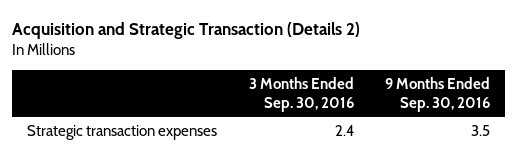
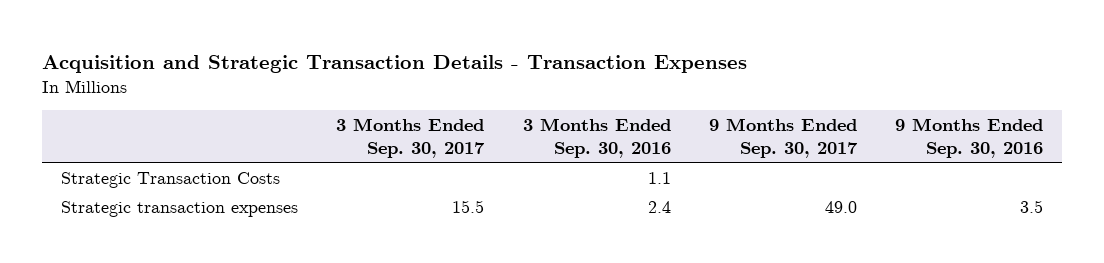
- Acquisition and Strategic Transaction (Details 2)
+ Acquisition and Strategic Transaction Details - Transaction Expenses
- | 3 Months Ended Sep. 30, 2016 | 9 Months Ended Sep. 30, 2016
+ | 3 Months Ended Sep. 30, 2017 | 3 Months Ended Sep. 30, 2016 | 9 Months Ended Sep. 30, 2017 | 9 Months Ended Sep. 30, 2016
+ Strategic Transaction Costs | | 1.1 | |

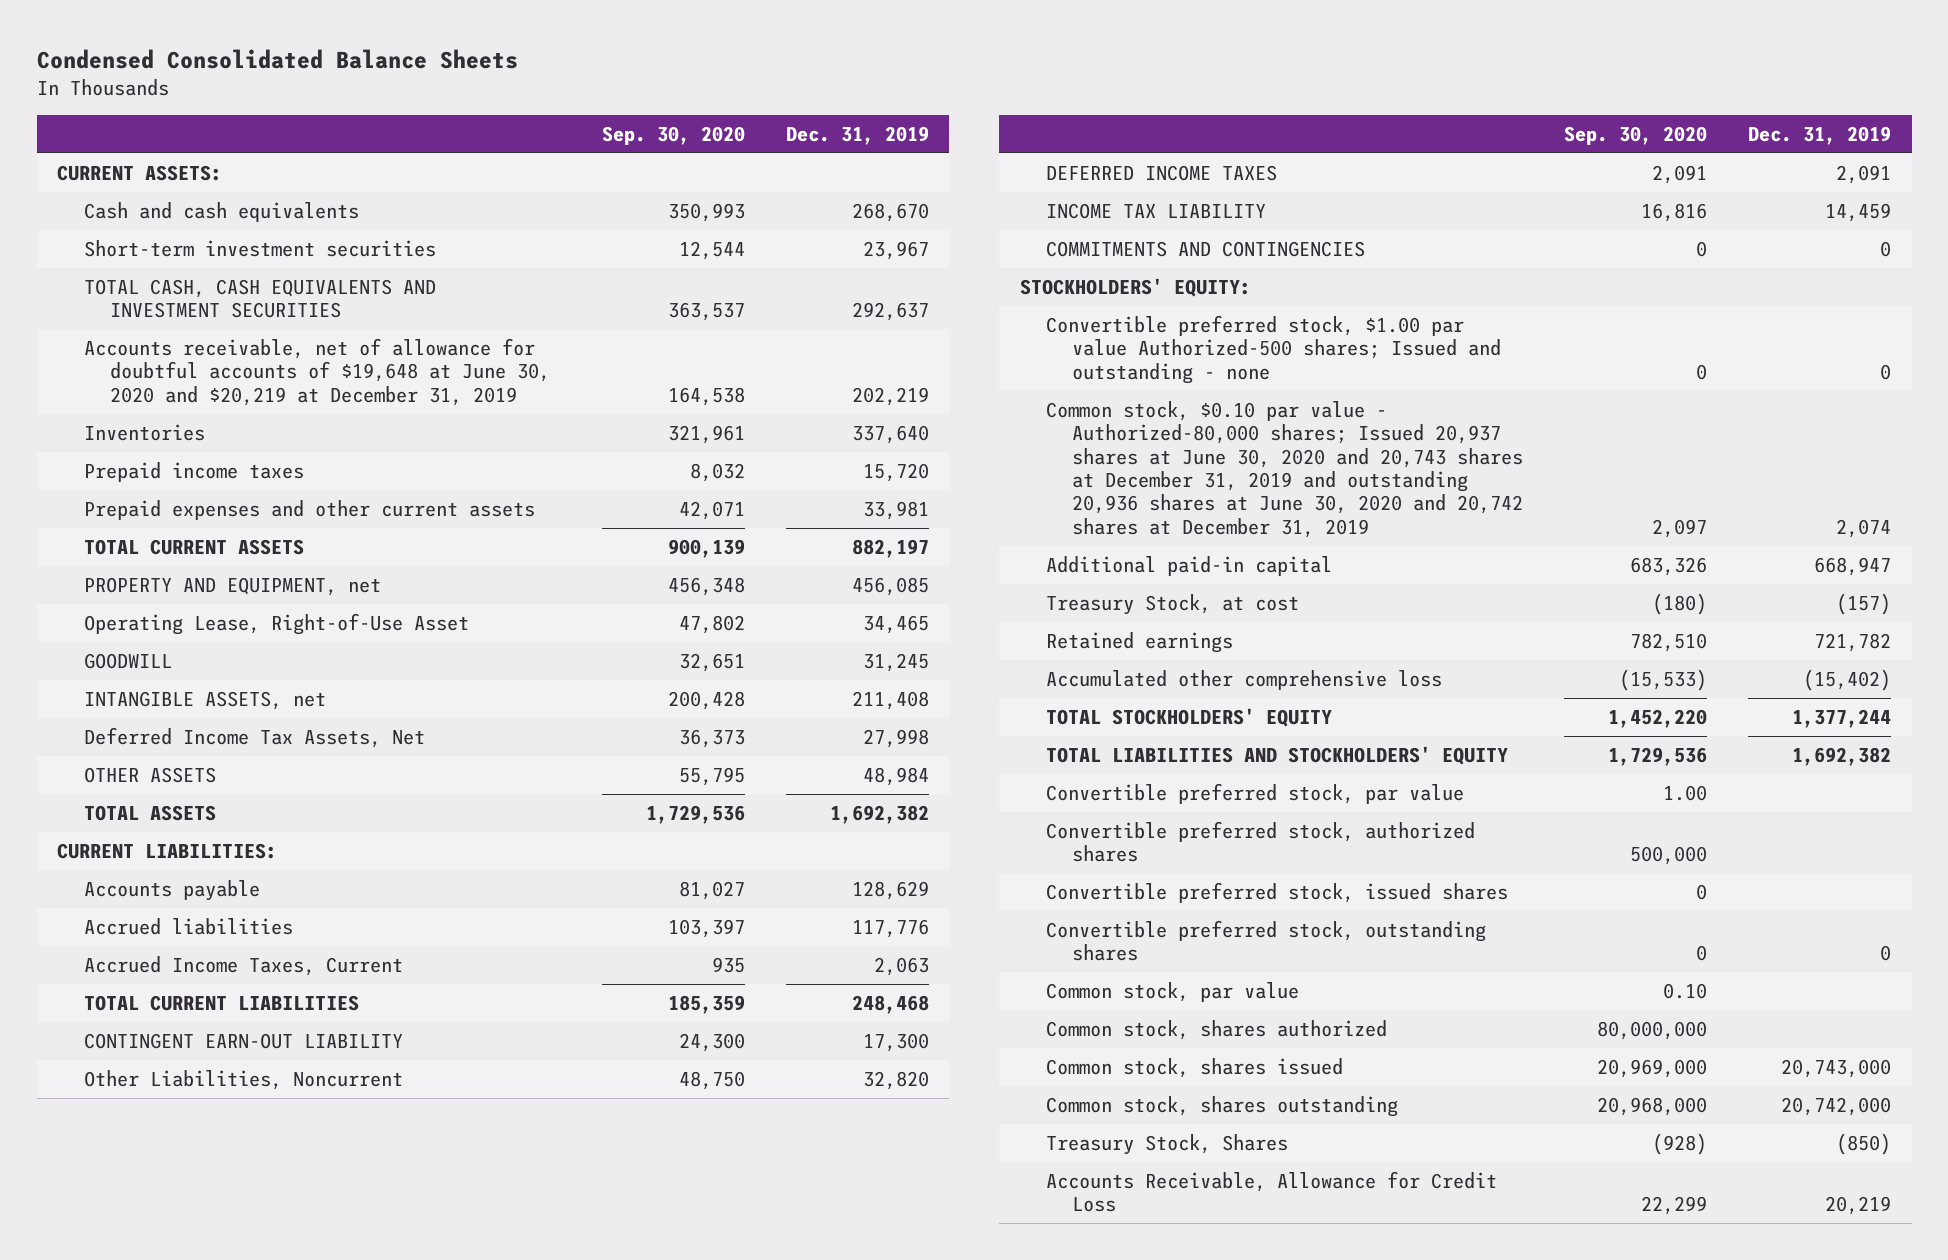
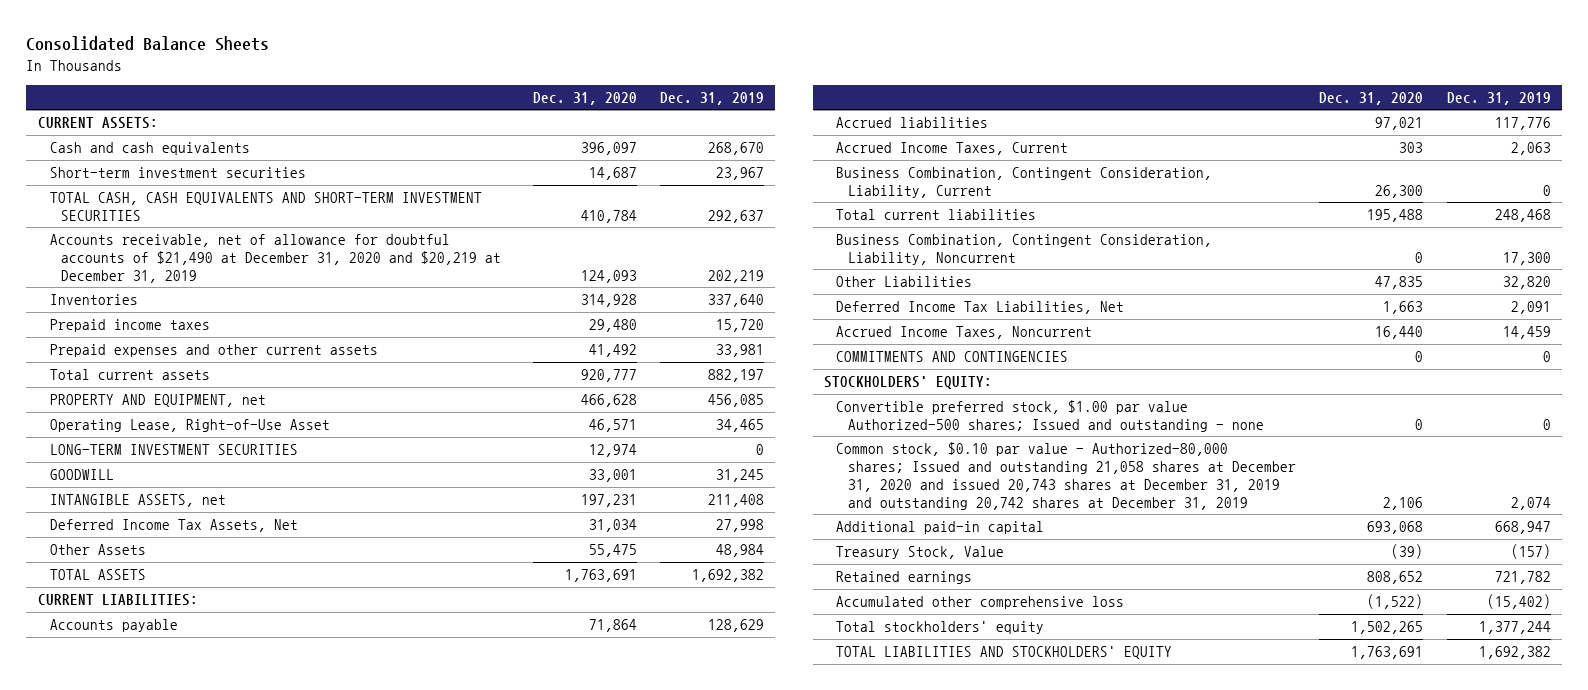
- Condensed Consolidated Balance Sheets
+ Consolidated Balance Sheets
- | Sep. 30, 2020 | Dec. 31, 2019
+ | Dec. 31, 2020 | Dec. 31, 2019
- TOTAL CASH, CASH EQUIVALENTS AND INVESTMENT SECURITIES | 363,537 | 292,637
- Accounts receivable, net of allowance for doubtful accounts of $19,648 at June 30, 2020 and $20,219 at December 31, 2019 | 164,538 | 202,219
+ TOTAL CASH, CASH EQUIVALENTS AND SHORT-TERM INVESTMENT SECURITIES | 410,784 | 292,637
+ Accounts receivable, net of allowance for doubtful accounts of $21,490 at December 31, 2020 and $20,219 at December 31, 2019 | 124,093 | 202,219
- TOTAL CURRENT ASSETS | 900,139 | 882,197
+ Total current assets | 920,777 | 882,197
+ LONG-TERM INVESTMENT SECURITIES | 12,974 | 0
- OTHER ASSETS | 55,795 | 48,984
+ Other Assets | 55,475 | 48,984
- TOTAL CURRENT LIABILITIES | 185,359 | 248,468
- CONTINGENT EARN-OUT LIABILITY | 24,300 | 17,300
- Other Liabilities, Noncurrent | 48,750 | 32,820
- DEFERRED INCOME TAXES | 2,091 | 2,091
- INCOME TAX LIABILITY | 16,816 | 14,459
+ Business Combination, Contingent Consideration, Liability, Current | 26,300 | 0
+ Total current liabilities | 195,488 | 248,468
+ Business Combination, Contingent Consideration, Liability, Noncurrent | 0 | 17,300
+ Other Liabilities | 47,835 | 32,820
+ Deferred Income Tax Liabilities, Net | 1,663 | 2,091
+ Accrued Income Taxes, Noncurrent | 16,440 | 14,459
- Common stock, $0.10 par value - Authorized-80,000 shares; Issued 20,937 shares at June 30, 2020 and 20,743 shares at December 31, 2019 and outstanding 20,936 shares at June 30, 2020 and 20,742 shares at December 31, 2019 | 2,097 | 2,074
+ Common stock, $0.10 par value - Authorized-80,000 shares; Issued and outstanding 21,058 shares at December 31, 2020 and issued 20,743 shares at December 31, 2019 and outstanding 20,742 shares at December 31, 2019 | 2,106 | 2,074
- Treasury Stock, at cost | (180) | (157)
+ Treasury Stock, Value | (39) | (157)
- TOTAL STOCKHOLDERS' EQUITY | 1,452,220 | 1,377,244
+ Total stockholders' equity | 1,502,265 | 1,377,244
- Convertible preferred stock, par value | 1.00 |
- Convertible preferred stock, authorized shares | 500,000 |
- Convertible preferred stock, issued shares | 0 |
- Convertible preferred stock, outstanding shares | 0 | 0
- Common stock, par value | 0.10 |
- Common stock, shares authorized | 80,000,000 |
- Common stock, shares issued | 20,969,000 | 20,743,000
- Common stock, shares outstanding | 20,968,000 | 20,742,000
- Treasury Stock, Shares | (928) | (850)
- Accounts Receivable, Allowance for Credit Loss | 22,299 | 20,219

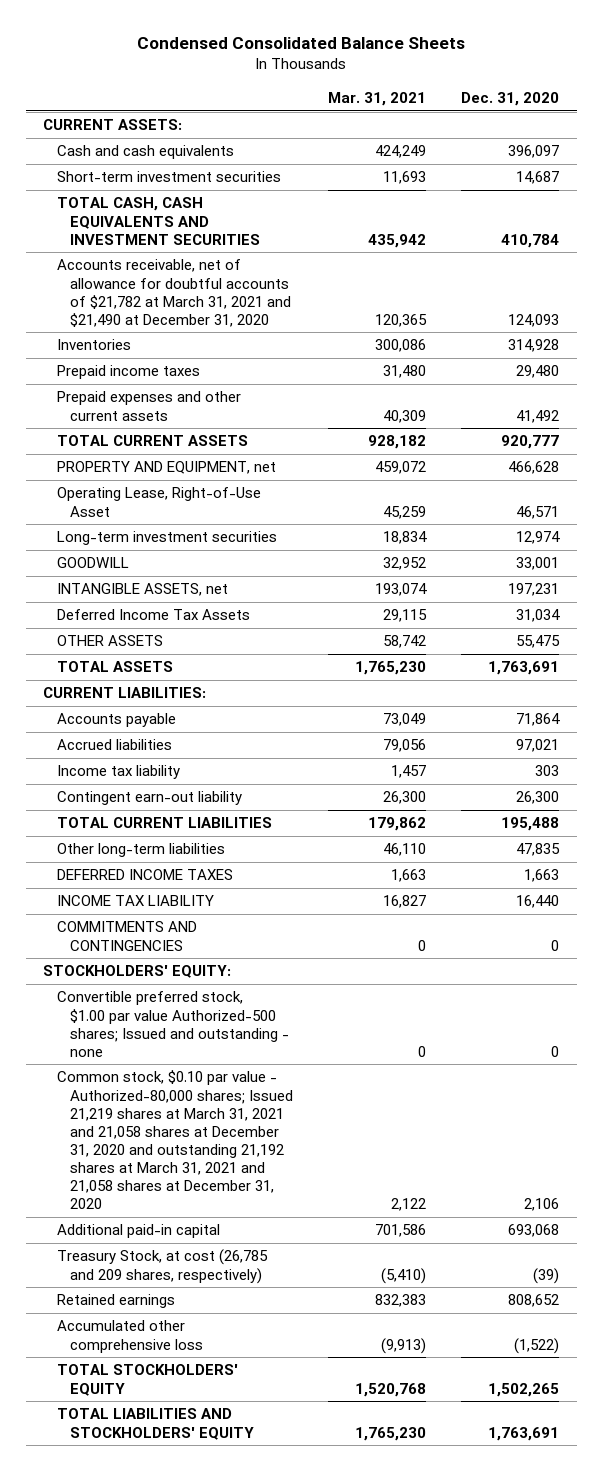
- Consolidated Balance Sheets
+ Condensed Consolidated Balance Sheets
- | Dec. 31, 2020 | Dec. 31, 2019
+ | Mar. 31, 2021 | Dec. 31, 2020
- TOTAL CASH, CASH EQUIVALENTS AND SHORT-TERM INVESTMENT SECURITIES | 410,784 | 292,637
- Accounts receivable, net of allowance for doubtful accounts of $21,490 at December 31, 2020 and $20,219 at December 31, 2019 | 124,093 | 202,219
+ TOTAL CASH, CASH EQUIVALENTS AND INVESTMENT SECURITIES | 435,942 | 410,784
+ Accounts receivable, net of allowance for doubtful accounts of $21,782 at March 31, 2021 and $21,490 at December 31, 2020 | 120,365 | 124,093
- Total current assets | 920,777 | 882,197
+ TOTAL CURRENT ASSETS | 928,182 | 920,777
- LONG-TERM INVESTMENT SECURITIES | 12,974 | 0
+ Long-term investment securities | 18,834 | 12,974
- Deferred Income Tax Assets, Net | 31,034 | 27,998
- Other Assets | 55,475 | 48,984
+ Deferred Income Tax Assets | 29,115 | 31,034
+ OTHER ASSETS | 58,742 | 55,475
- Accrued Income Taxes, Current | 303 | 2,063
- Business Combination, Contingent Consideration, Liability, Current | 26,300 | 0
- Total current liabilities | 195,488 | 248,468
- Business Combination, Contingent Consideration, Liability, Noncurrent | 0 | 17,300
- Other Liabilities | 47,835 | 32,820
- Deferred Income Tax Liabilities, Net | 1,663 | 2,091
- Accrued Income Taxes, Noncurrent | 16,440 | 14,459
+ Income tax liability | 1,457 | 303
+ Contingent earn-out liability | 26,300 | 26,300
+ TOTAL CURRENT LIABILITIES | 179,862 | 195,488
+ Other long-term liabilities | 46,110 | 47,835
+ DEFERRED INCOME TAXES | 1,663 | 1,663
+ INCOME TAX LIABILITY | 16,827 | 16,440
- Common stock, $0.10 par value - Authorized-80,000 shares; Issued and outstanding 21,058 shares at December 31, 2020 and issued 20,743 shares at December 31, 2019 and outstanding 20,742 shares at December 31, 2019 | 2,106 | 2,074
+ Common stock, $0.10 par value - Authorized-80,000 shares; Issued 21,219 shares at March 31, 2021 and 21,058 shares at December 31, 2020 and outstanding 21,192 shares at March 31, 2021 and 21,058 shares at December 31, 2020 | 2,122 | 2,106
- Treasury Stock, Value | (39) | (157)
+ Treasury Stock, at cost (26,785 and 209 shares, respectively) | (5,410) | (39)
- Total stockholders' equity | 1,502,265 | 1,377,244
+ TOTAL STOCKHOLDERS' EQUITY | 1,520,768 | 1,502,265

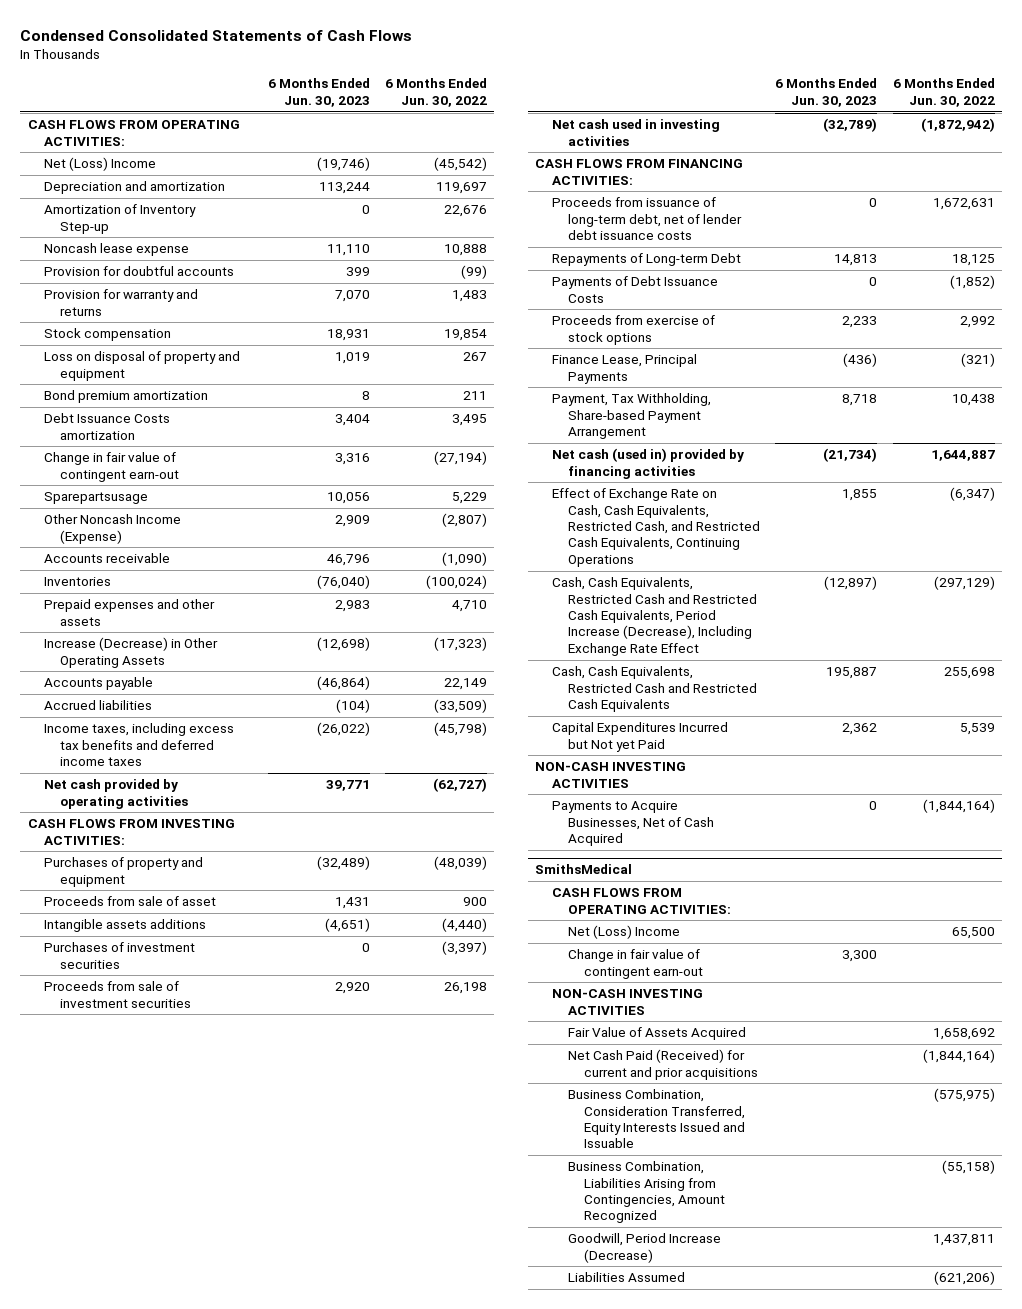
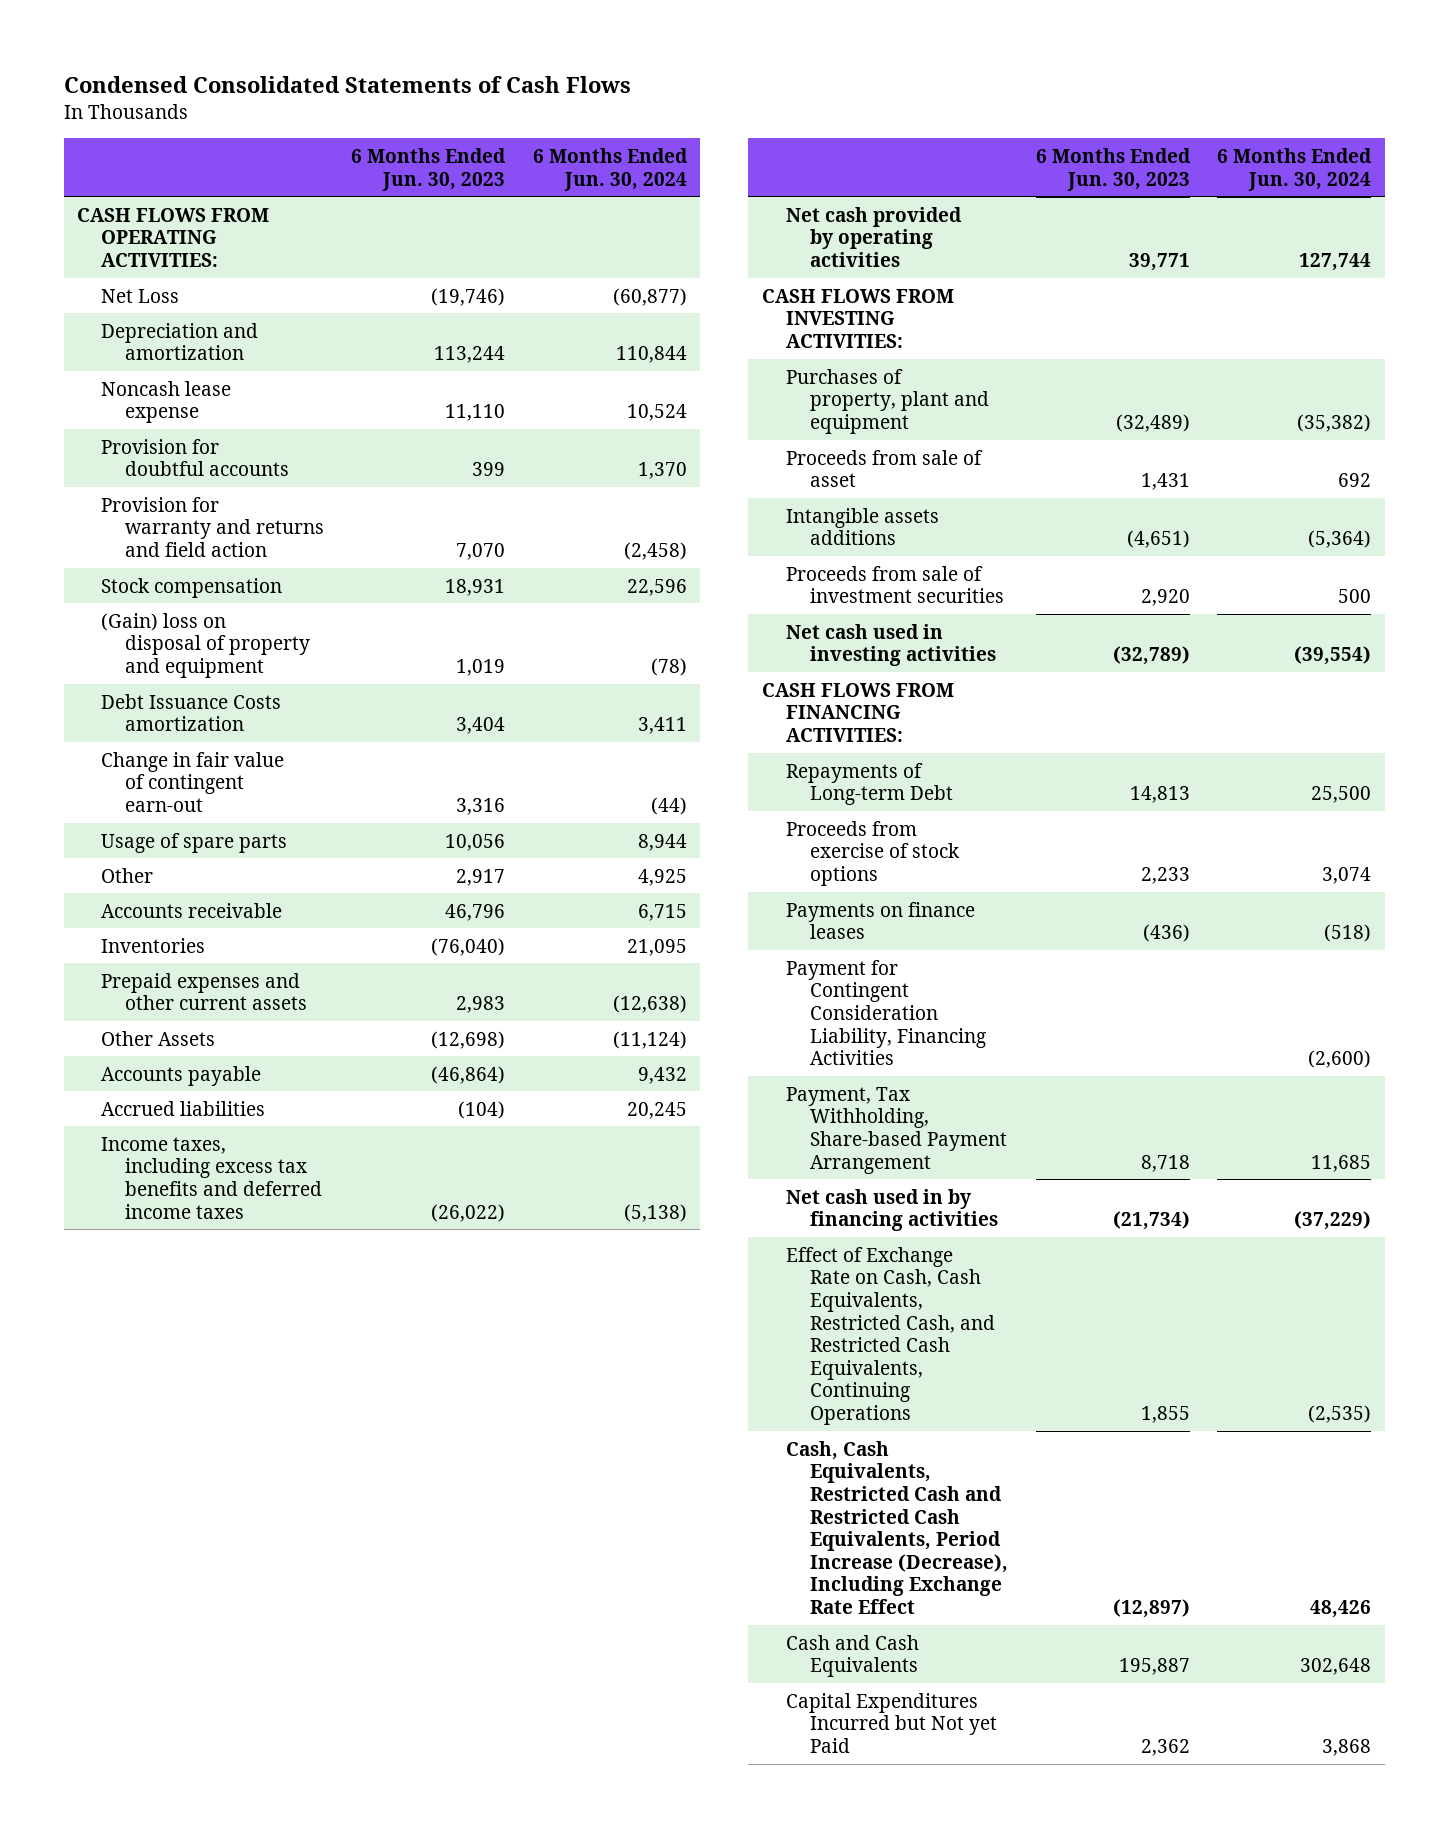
- | 6 Months Ended Jun. 30, 2023 | 6 Months Ended Jun. 30, 2022
+ | 6 Months Ended Jun. 30, 2023 | 6 Months Ended Jun. 30, 2024
- Net (Loss) Income | (19,746) | (45,542)
+ Net Loss | (19,746) | (60,877)
- Amortization of Inventory Step-up | 0 | 22,676
- Provision for warranty and returns | 7,070 | 1,483
+ Provision for warranty and returns and field action | 7,070 | (2,458)
- Loss on disposal of property and equipment | 1,019 | 267
- Bond premium amortization | 8 | 211
+ (Gain) loss on disposal of property and equipment | 1,019 | (78)
- Sparepartsusage | 10,056 | 5,229
- Other Noncash Income (Expense) | 2,909 | (2,807)
+ Usage of spare parts | 10,056 | 8,944
+ Other | 2,917 | 4,925
- Prepaid expenses and other assets | 2,983 | 4,710
- Increase (Decrease) in Other Operating Assets | (12,698) | (17,323)
+ Prepaid expenses and other current assets | 2,983 | (12,638)
+ Other Assets | (12,698) | (11,124)
- Purchases of property and equipment | (32,489) | (48,039)
+ Purchases of property, plant and equipment | (32,489) | (35,382)
- Purchases of investment securities | 0 | (3,397)
- Proceeds from issuance of long-term debt, net of lender debt issuance costs | 0 | 1,672,631
- Payments of Debt Issuance Costs | 0 | (1,852)
- Finance Lease, Principal Payments | (436) | (321)
+ Payments on finance leases | (436) | (518)
+ Payment for Contingent Consideration Liability, Financing Activities | | (2,600)
- Net cash (used in) provided by financing activities | (21,734) | 1,644,887
+ Net cash used in by financing activities | (21,734) | (37,229)
- Cash, Cash Equivalents, Restricted Cash and Restricted Cash Equivalents | 195,887 | 255,698
+ Cash and Cash Equivalents | 195,887 | 302,648
- NON-CASH INVESTING ACTIVITIES
- Payments to Acquire Businesses, Net of Cash Acquired | 0 | (1,844,164)
- SmithsMedical
- CASH FLOWS FROM OPERATING ACTIVITIES:
- Net (Loss) Income | | 65,500
- Change in fair value of contingent earn-out | 3,300 |
- NON-CASH INVESTING ACTIVITIES
- Fair Value of Assets Acquired | | 1,658,692
- Net Cash Paid (Received) for current and prior acquisitions | | (1,844,164)
- Business Combination, Consideration Transferred, Equity Interests Issued and Issuable | | (575,975)
- Business Combination, Liabilities Arising from Contingencies, Amount Recognized | | (55,158)
- Goodwill, Period Increase (Decrease) | | 1,437,811
- Liabilities Assumed | | (621,206)

